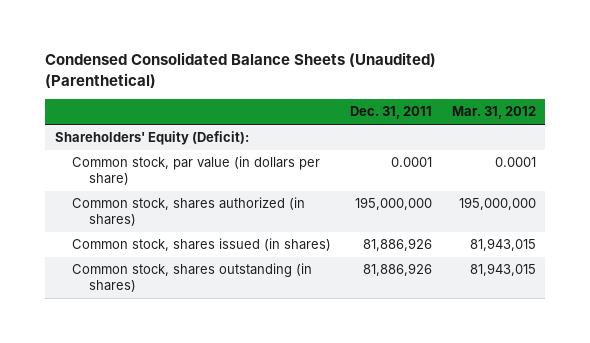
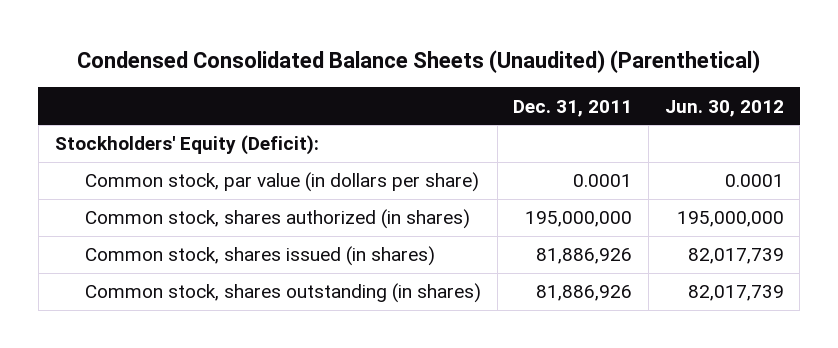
- | Dec. 31, 2011 | Mar. 31, 2012
+ | Dec. 31, 2011 | Jun. 30, 2012
- Shareholders' Equity (Deficit):
+ Stockholders' Equity (Deficit):

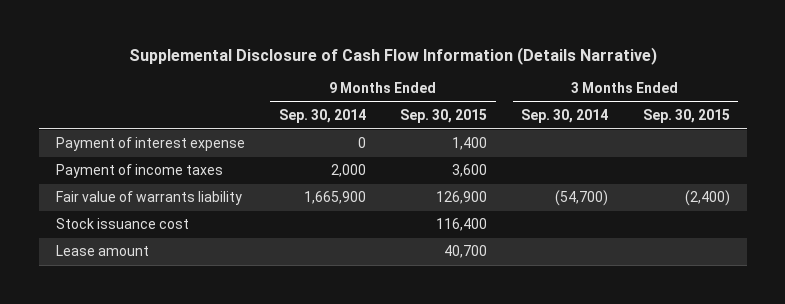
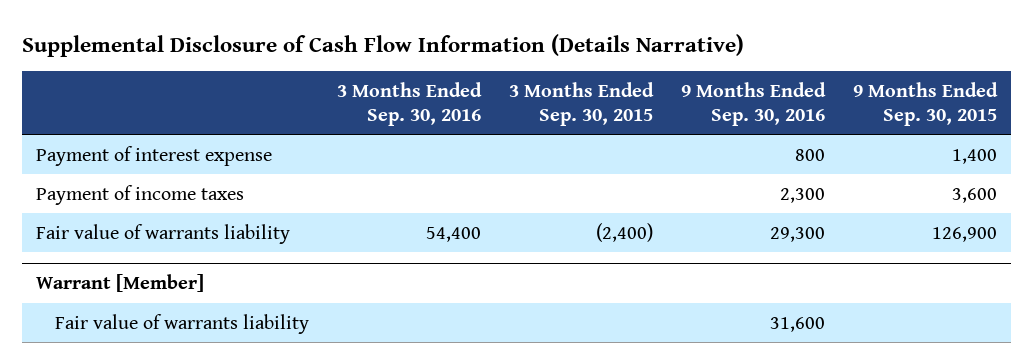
- | 9 Months Ended Sep. 30, 2014 | 9 Months Ended Sep. 30, 2015 | 3 Months Ended Sep. 30, 2014 | 3 Months Ended Sep. 30, 2015
+ | 3 Months Ended Sep. 30, 2016 | 3 Months Ended Sep. 30, 2015 | 9 Months Ended Sep. 30, 2016 | 9 Months Ended Sep. 30, 2015
- Stock issuance cost | | 116,400 | |
- Lease amount | | 40,700 | |
+ Warrant [Member]
+ Fair value of warrants liability | | | 31,600 |

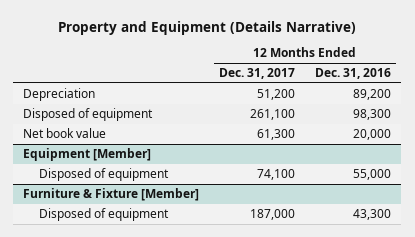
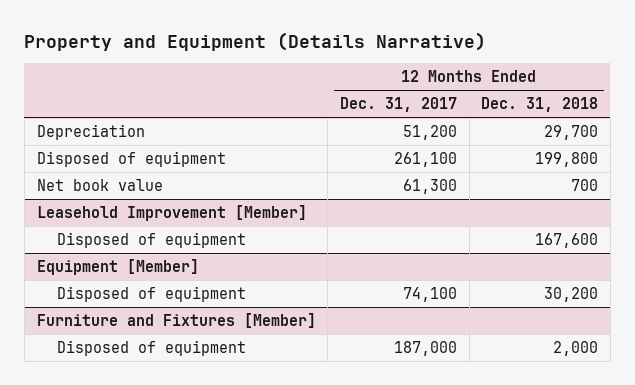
- | 12 Months Ended Dec. 31, 2017 | 12 Months Ended Dec. 31, 2016
+ | 12 Months Ended Dec. 31, 2017 | 12 Months Ended Dec. 31, 2018
+ Leasehold Improvement [Member]
+ Disposed of equipment | | 167,600
- Furniture & Fixture [Member]
+ Furniture and Fixtures [Member]

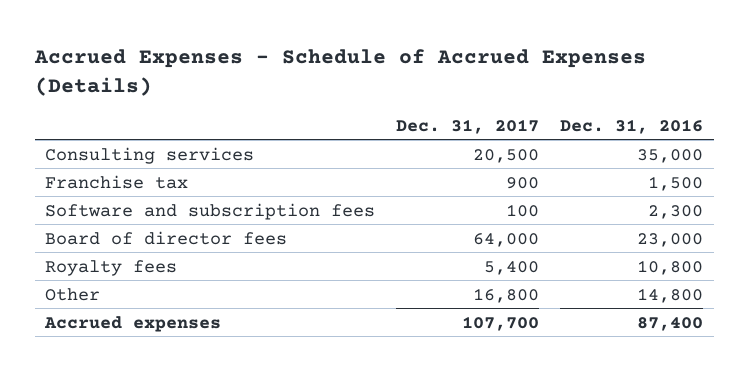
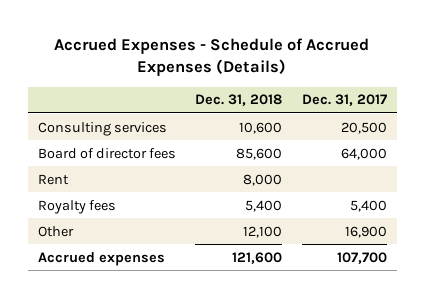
- | Dec. 31, 2017 | Dec. 31, 2016
+ | Dec. 31, 2018 | Dec. 31, 2017
- Franchise tax | 900 | 1,500
- Software and subscription fees | 100 | 2,300
+ Rent | 8,000 |
- Other | 16,800 | 14,800
+ Other | 12,100 | 16,900

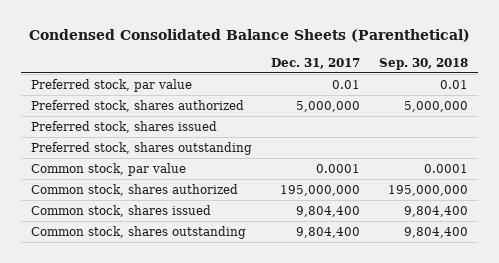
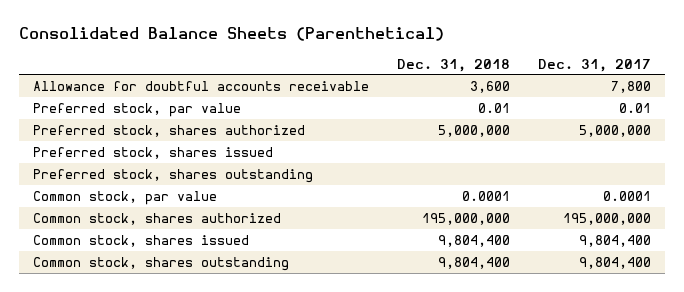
- Condensed Consolidated Balance Sheets (Parenthetical)
+ Consolidated Balance Sheets (Parenthetical)
- | Dec. 31, 2017 | Sep. 30, 2018
+ | Dec. 31, 2018 | Dec. 31, 2017
+ Allowance for doubtful accounts receivable | 3,600 | 7,800

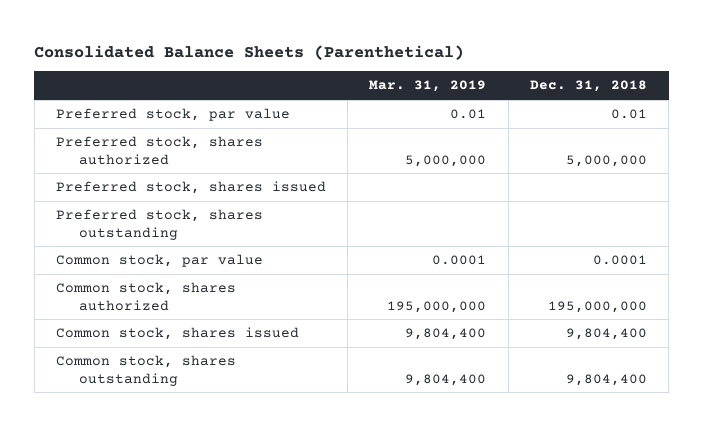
- | Dec. 31, 2018 | Dec. 31, 2017
+ | Mar. 31, 2019 | Dec. 31, 2018
- Allowance for doubtful accounts receivable | 3,600 | 7,800

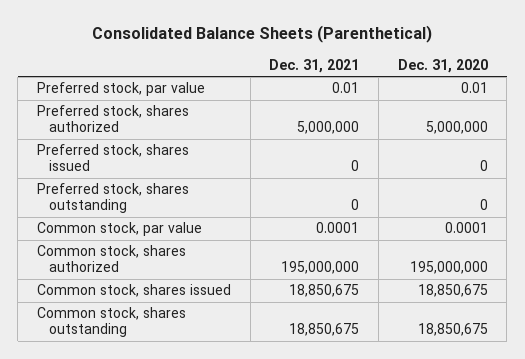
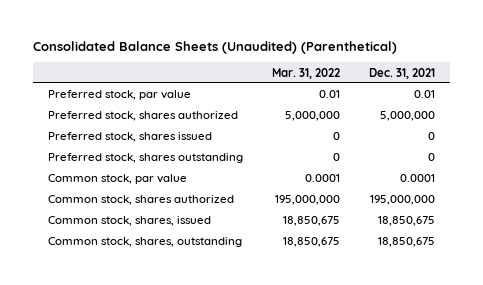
- Consolidated Balance Sheets (Parenthetical)
+ Consolidated Balance Sheets (Unaudited) (Parenthetical)
- | Dec. 31, 2021 | Dec. 31, 2020
+ | Mar. 31, 2022 | Dec. 31, 2021
- Common stock, shares issued | 18,850,675 | 18,850,675
- Common stock, shares outstanding | 18,850,675 | 18,850,675
+ Common stock, shares, issued | 18,850,675 | 18,850,675
+ Common stock, shares, outstanding | 18,850,675 | 18,850,675

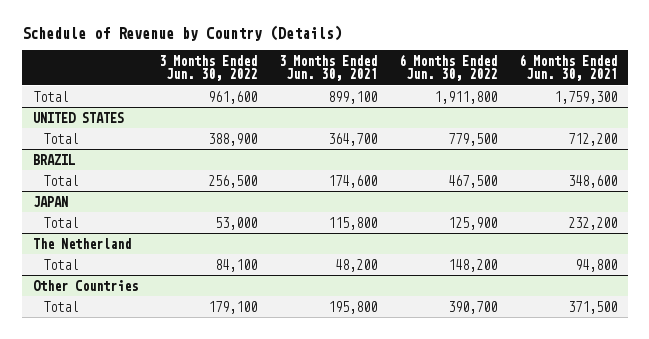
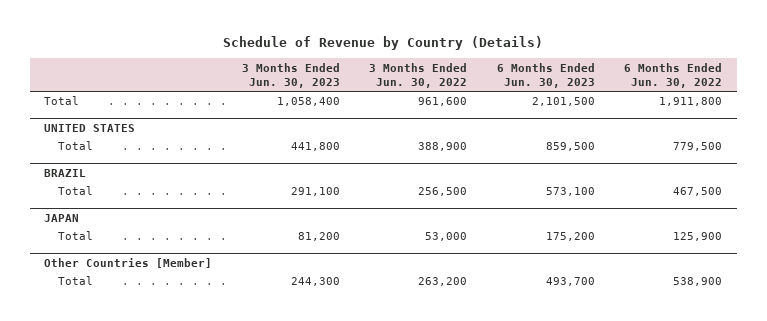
- | 3 Months Ended Jun. 30, 2022 | 3 Months Ended Jun. 30, 2021 | 6 Months Ended Jun. 30, 2022 | 6 Months Ended Jun. 30, 2021
+ | 3 Months Ended Jun. 30, 2023 | 3 Months Ended Jun. 30, 2022 | 6 Months Ended Jun. 30, 2023 | 6 Months Ended Jun. 30, 2022
- The Netherland
- Total | 84,100 | 48,200 | 148,200 | 94,800
- Other Countries
- Total | 179,100 | 195,800 | 390,700 | 371,500
+ Other Countries [Member]
+ Total | 244,300 | 263,200 | 493,700 | 538,900

